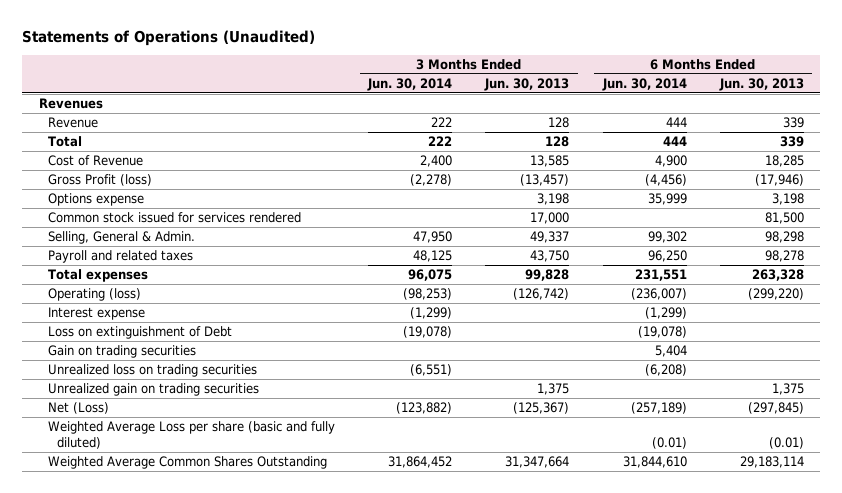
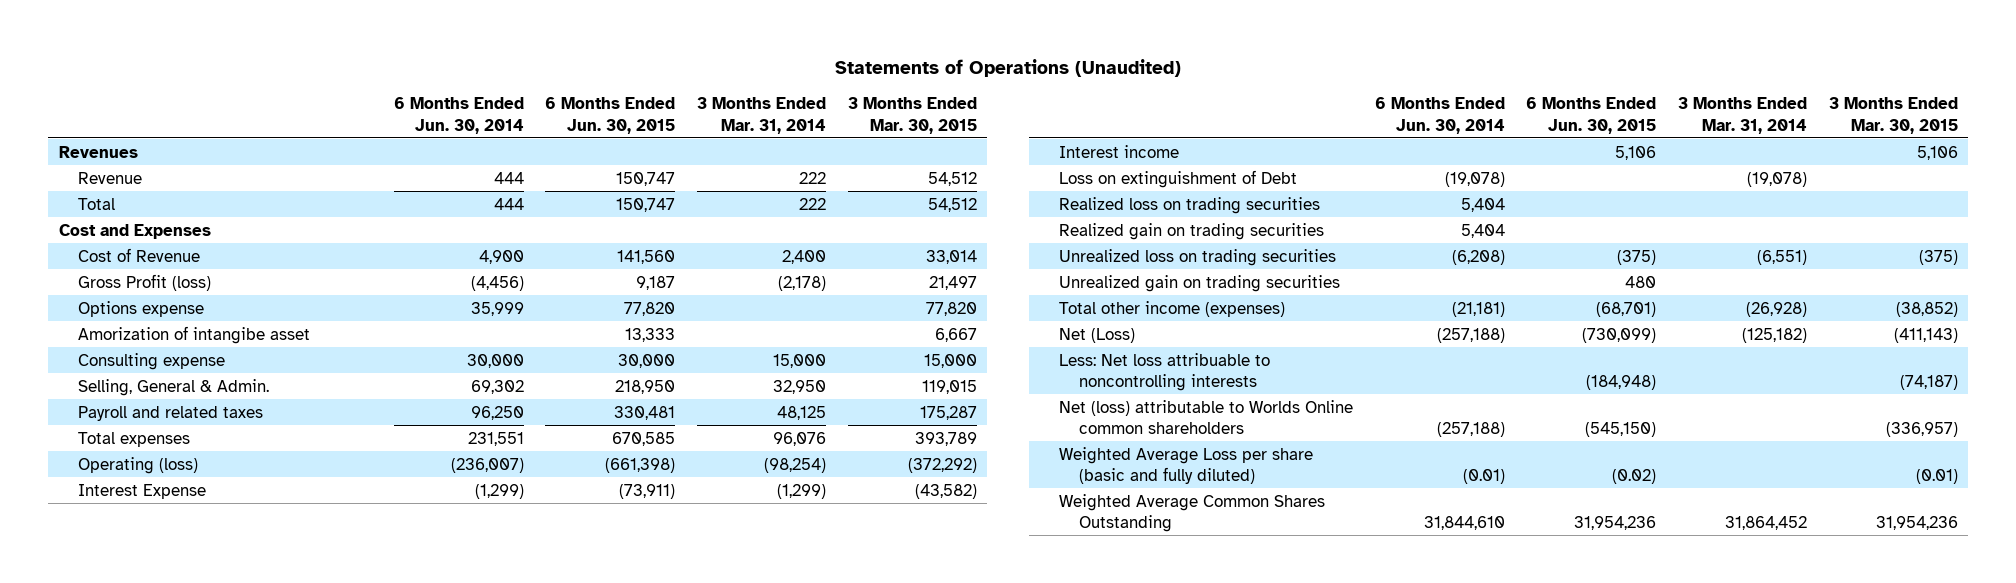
- | 3 Months Ended Jun. 30, 2014 | 3 Months Ended Jun. 30, 2013 | 6 Months Ended Jun. 30, 2014 | 6 Months Ended Jun. 30, 2013
+ | 6 Months Ended Jun. 30, 2014 | 6 Months Ended Jun. 30, 2015 | 3 Months Ended Mar. 31, 2014 | 3 Months Ended Mar. 30, 2015
+ Cost and Expenses
- Common stock issued for services rendered | | 17,000 | | 81,500
- Selling, General & Admin. | 47,950 | 49,337 | 99,302 | 98,298
+ Amorization of intangibe asset | | 13,333 | | 6,667
+ Consulting expense | 30,000 | 30,000 | 15,000 | 15,000
+ Selling, General & Admin. | 69,302 | 218,950 | 32,950 | 119,015
- Interest expense | (1,299) | | (1,299) |
+ Interest Expense | (1,299) | (73,911) | (1,299) | (43,582)
+ Interest income | | 5,106 | | 5,106
- Gain on trading securities | | | 5,404 |
+ Realized loss on trading securities | 5,404 | | |
+ Realized gain on trading securities | 5,404 | | |
- Net (Loss) | (123,882) | (125,367) | (257,189) | (297,845)
+ Total other income (expenses) | (21,181) | (68,701) | (26,928) | (38,852)
+ Net (Loss) | (257,188) | (730,099) | (125,182) | (411,143)
+ Less: Net loss attribuable to noncontrolling interests | | (184,948) | | (74,187)
+ Net (loss) attributable to Worlds Online common shareholders | (257,188) | (545,150) | | (336,957)

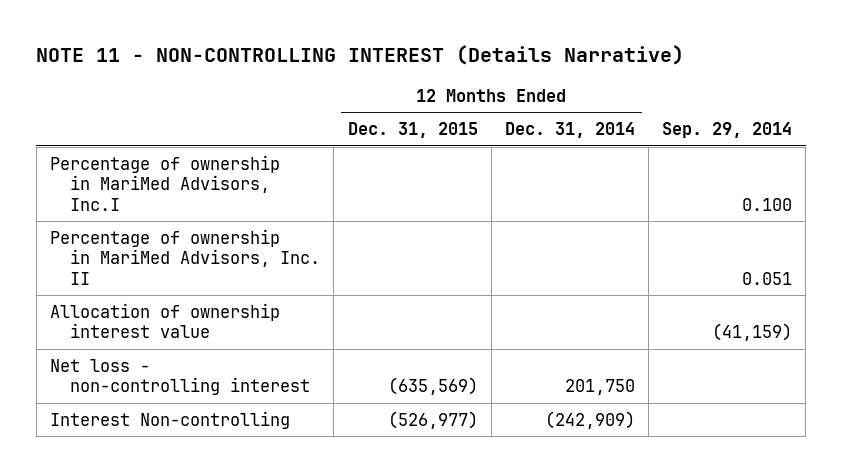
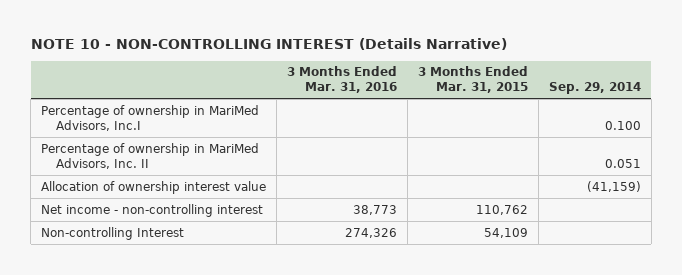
- NOTE 11 - NON-CONTROLLING INTEREST (Details Narrative)
+ NOTE 10 - NON-CONTROLLING INTEREST (Details Narrative)
- | 12 Months Ended Dec. 31, 2015 | 12 Months Ended Dec. 31, 2014 | Sep. 29, 2014
+ | 3 Months Ended Mar. 31, 2016 | 3 Months Ended Mar. 31, 2015 | Sep. 29, 2014
- Net loss - non-controlling interest | (635,569) | 201,750 |
- Interest Non-controlling | (526,977) | (242,909) |
+ Net income - non-controlling interest | 38,773 | 110,762 |
+ Non-controlling Interest | 274,326 | 54,109 |

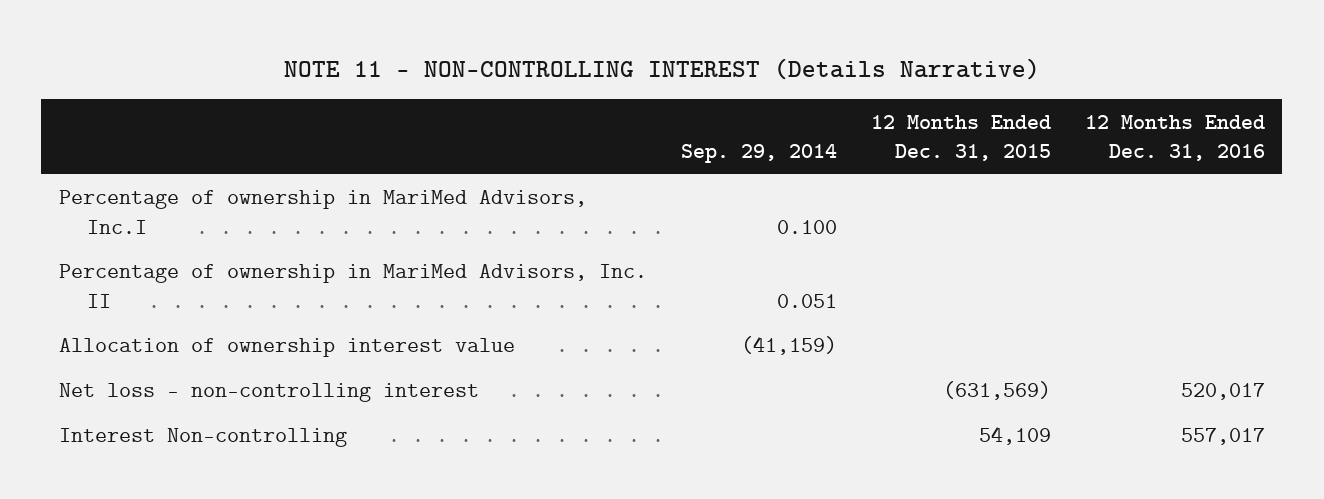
- NOTE 10 - NON-CONTROLLING INTEREST (Details Narrative)
+ NOTE 11 - NON-CONTROLLING INTEREST (Details Narrative)
- | 3 Months Ended Mar. 31, 2016 | 3 Months Ended Mar. 31, 2015 | Sep. 29, 2014
+ | Sep. 29, 2014 | 12 Months Ended Dec. 31, 2015 | 12 Months Ended Dec. 31, 2016
- Net income - non-controlling interest | 38,773 | 110,762 |
- Non-controlling Interest | 274,326 | 54,109 |
+ Net loss - non-controlling interest | | (631,569) | 520,017
+ Interest Non-controlling | | 54,109 | 557,017

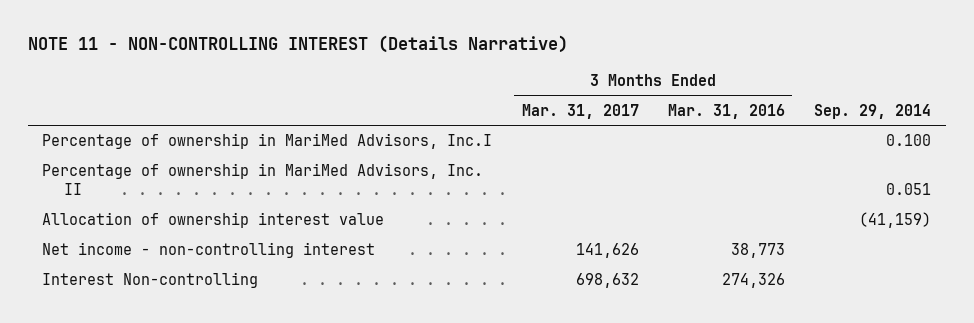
- | Sep. 29, 2014 | 12 Months Ended Dec. 31, 2015 | 12 Months Ended Dec. 31, 2016
+ | 3 Months Ended Mar. 31, 2017 | 3 Months Ended Mar. 31, 2016 | Sep. 29, 2014
- Net loss - non-controlling interest | | (631,569) | 520,017
+ Net income - non-controlling interest | 141,626 | 38,773 |

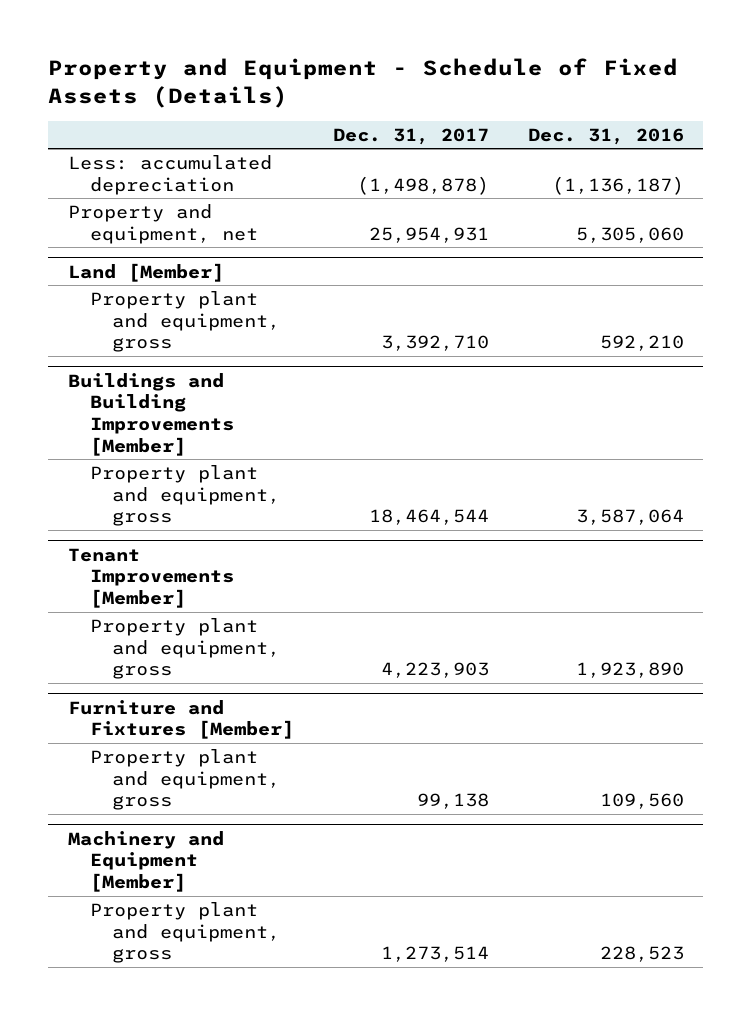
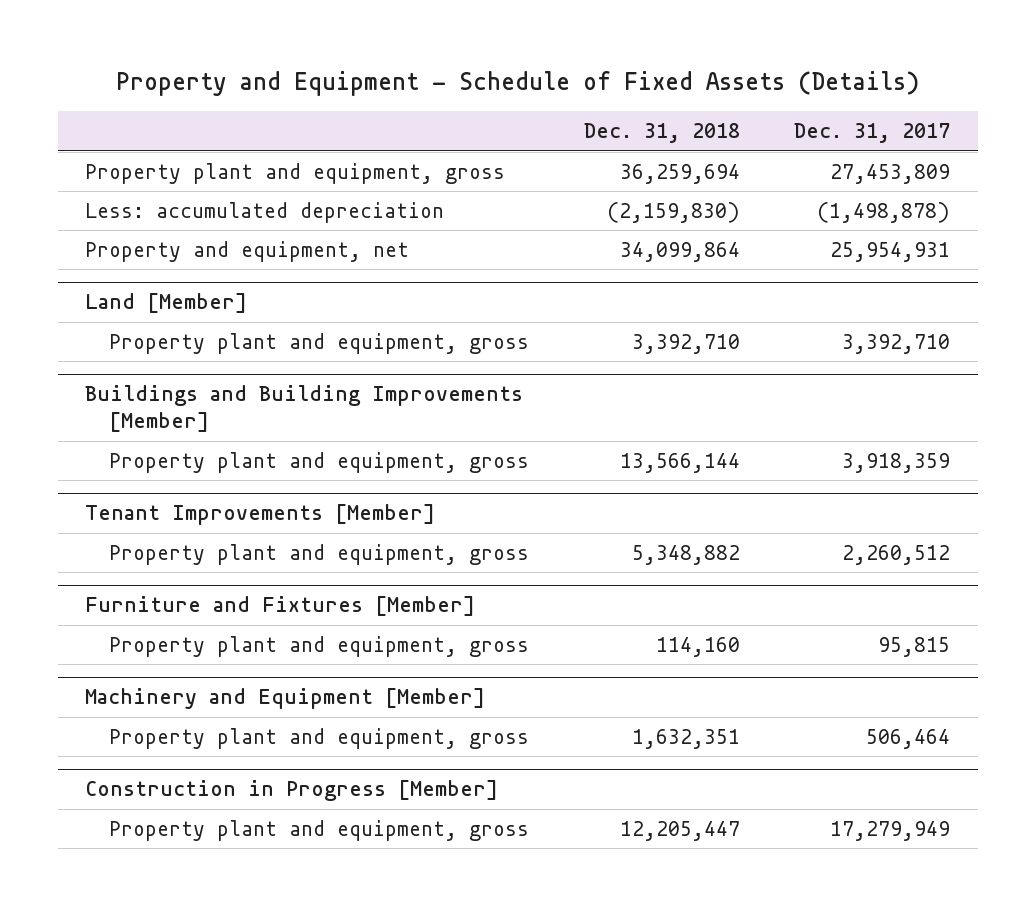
- | Dec. 31, 2017 | Dec. 31, 2016
+ | Dec. 31, 2018 | Dec. 31, 2017
+ Property plant and equipment, gross | 36,259,694 | 27,453,809
@ Buildings and Building Improvements [Member]
- Property plant and equipment, gross | 18,464,544 | 3,587,064
+ Property plant and equipment, gross | 13,566,144 | 3,918,359
@ Tenant Improvements [Member]
- Property plant and equipment, gross | 4,223,903 | 1,923,890
+ Property plant and equipment, gross | 5,348,882 | 2,260,512
@ Furniture and Fixtures [Member]
- Property plant and equipment, gross | 99,138 | 109,560
+ Property plant and equipment, gross | 114,160 | 95,815
@ Machinery and Equipment [Member]
- Property plant and equipment, gross | 1,273,514 | 228,523
+ Property plant and equipment, gross | 1,632,351 | 506,464
+ Construction in Progress [Member]
+ Property plant and equipment, gross | 12,205,447 | 17,279,949

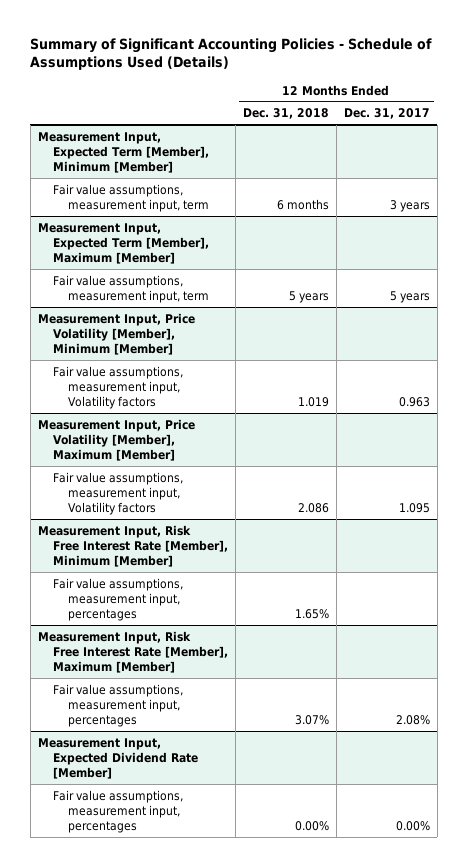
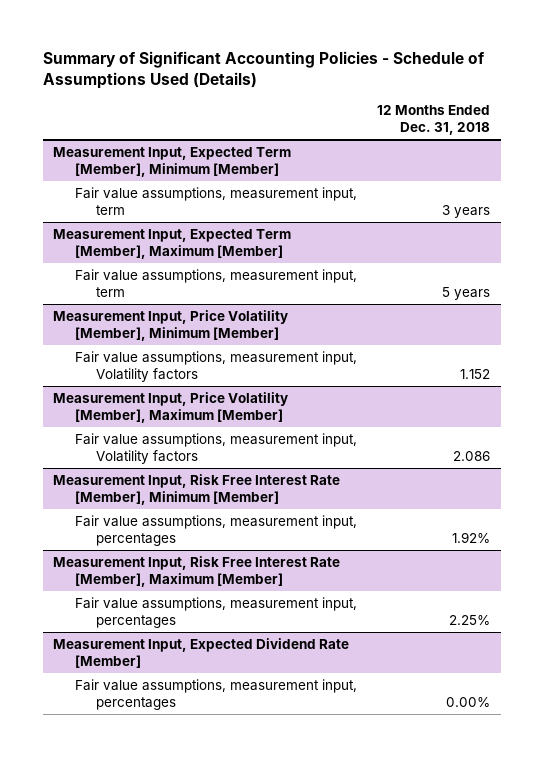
- | 12 Months Ended Dec. 31, 2018 | 12 Months Ended Dec. 31, 2017
+ | 12 Months Ended Dec. 31, 2018
@ Measurement Input, Expected Term [Member], Minimum [Member]
- Fair value assumptions, measurement input, term | 6 months | 3 years
+ Fair value assumptions, measurement input, term | 3 years
@ Measurement Input, Price Volatility [Member], Minimum [Member]
- Fair value assumptions, measurement input, Volatility factors | 1.019 | 0.963
+ Fair value assumptions, measurement input, Volatility factors | 1.152
@ Measurement Input, Risk Free Interest Rate [Member], Minimum [Member]
- Fair value assumptions, measurement input, percentages | 1.65% |
+ Fair value assumptions, measurement input, percentages | 1.92%
@ Measurement Input, Risk Free Interest Rate [Member], Maximum [Member]
- Fair value assumptions, measurement input, percentages | 3.07% | 2.08%
+ Fair value assumptions, measurement input, percentages | 2.25%

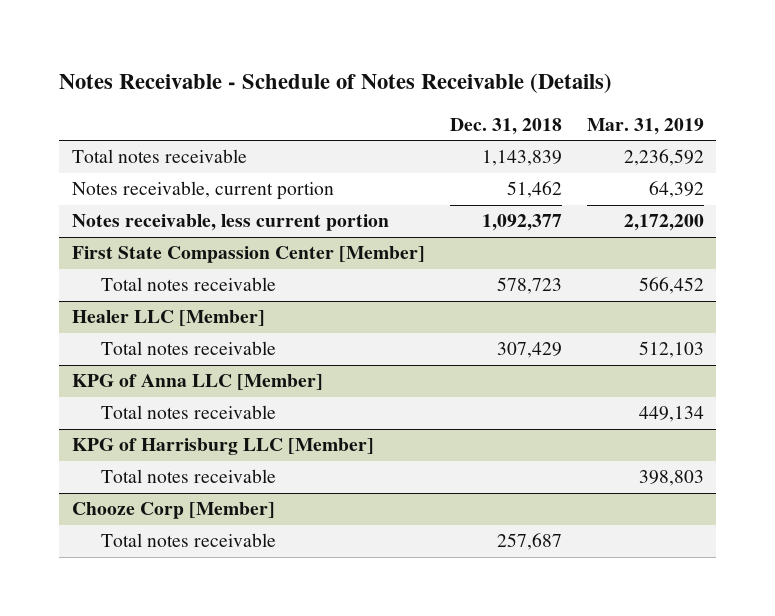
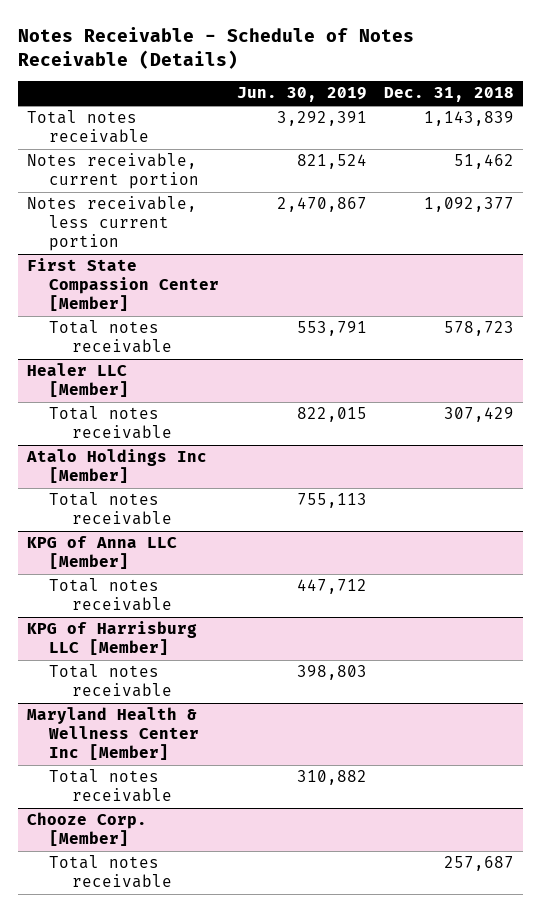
- | Dec. 31, 2018 | Mar. 31, 2019
+ | Jun. 30, 2019 | Dec. 31, 2018
+ Atalo Holdings Inc [Member]
+ Total notes receivable | 755,113 |
- Chooze Corp [Member]
+ Maryland Health & Wellness Center Inc [Member]
+ Total notes receivable | 310,882 |
+ Chooze Corp. [Member]

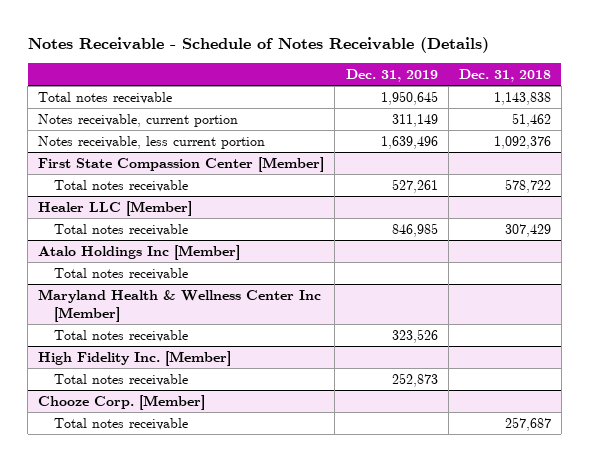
- | Jun. 30, 2019 | Dec. 31, 2018
+ | Dec. 31, 2019 | Dec. 31, 2018
- Total notes receivable | 3,292,391 | 1,143,839
+ Total notes receivable | 1,950,645 | 1,143,838
- Notes receivable, less current portion | 2,470,867 | 1,092,377
+ Notes receivable, less current portion | 1,639,496 | 1,092,376
@ First State Compassion Center [Member]
- Total notes receivable | 553,791 | 578,723
+ Total notes receivable | 527,261 | 578,722
- KPG of Anna LLC [Member]
- Total notes receivable | 447,712 |
- KPG of Harrisburg LLC [Member]
- Total notes receivable | 398,803 |
+ High Fidelity Inc. [Member]
+ Total notes receivable | 252,873 |

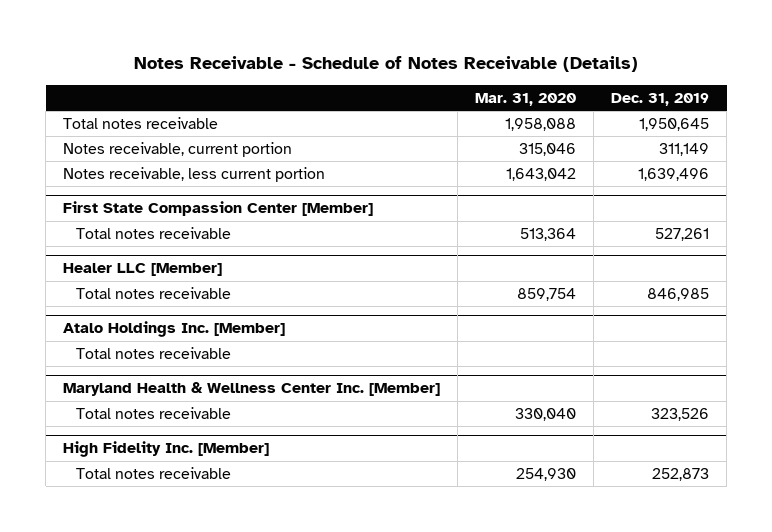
- | Dec. 31, 2019 | Dec. 31, 2018
+ | Mar. 31, 2020 | Dec. 31, 2019
- Atalo Holdings Inc [Member]
+ Atalo Holdings Inc. [Member]
- Maryland Health & Wellness Center Inc [Member]
+ Maryland Health & Wellness Center Inc. [Member]
- Chooze Corp. [Member]
- Total notes receivable | | 257,687

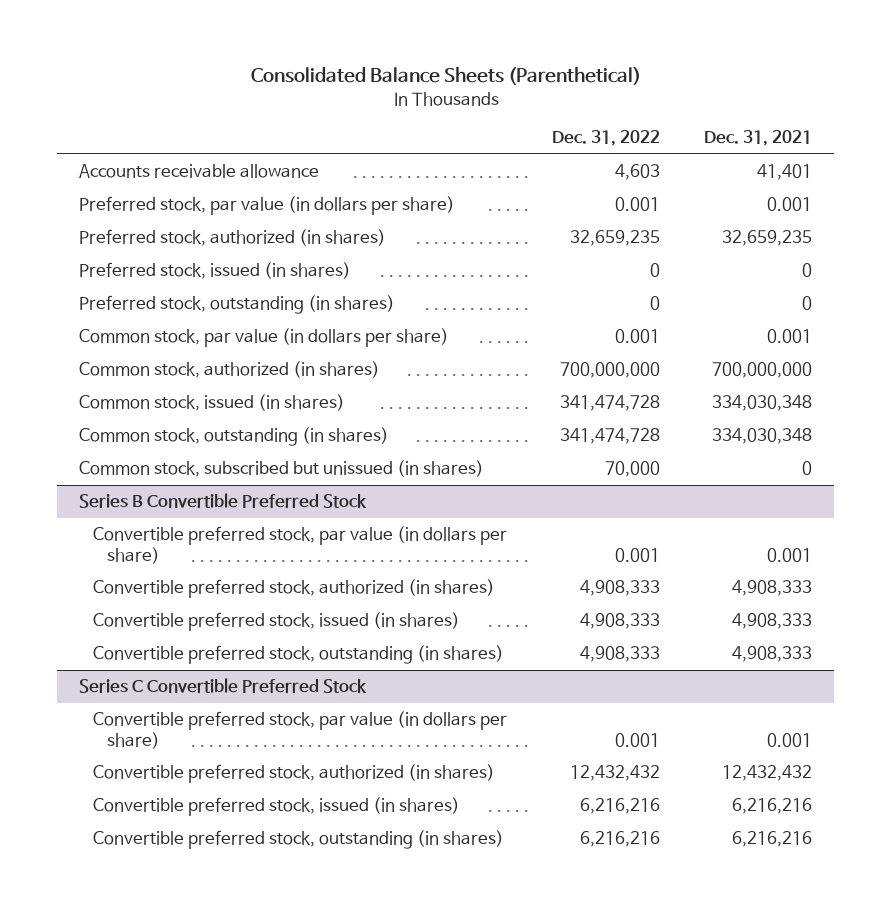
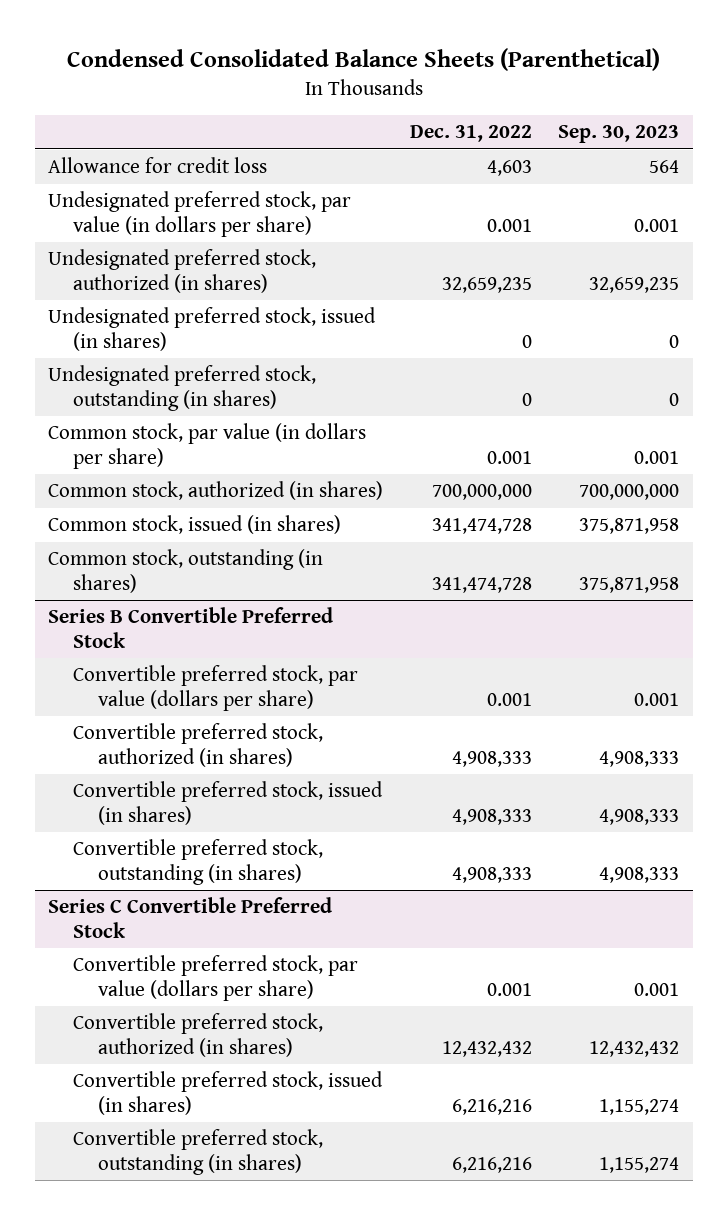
- Consolidated Balance Sheets (Parenthetical)
+ Condensed Consolidated Balance Sheets (Parenthetical)
- | Dec. 31, 2022 | Dec. 31, 2021
+ | Dec. 31, 2022 | Sep. 30, 2023
- Accounts receivable allowance | 4,603 | 41,401
- Preferred stock, par value (in dollars per share) | 0.001 | 0.001
- Preferred stock, authorized (in shares) | 32,659,235 | 32,659,235
- Preferred stock, issued (in shares) | 0 | 0
- Preferred stock, outstanding (in shares) | 0 | 0
+ Allowance for credit loss | 4,603 | 564
+ Undesignated preferred stock, par value (in dollars per share) | 0.001 | 0.001
+ Undesignated preferred stock, authorized (in shares) | 32,659,235 | 32,659,235
+ Undesignated preferred stock, issued (in shares) | 0 | 0
+ Undesignated preferred stock, outstanding (in shares) | 0 | 0
- Common stock, subscribed but unissued (in shares) | 70,000 | 0
@ Series B Convertible Preferred Stock
- Convertible preferred stock, par value (in dollars per share) | 0.001 | 0.001
+ Convertible preferred stock, par value (dollars per share) | 0.001 | 0.001
@ Series C Convertible Preferred Stock
- Convertible preferred stock, par value (in dollars per share) | 0.001 | 0.001
+ Convertible preferred stock, par value (dollars per share) | 0.001 | 0.001

